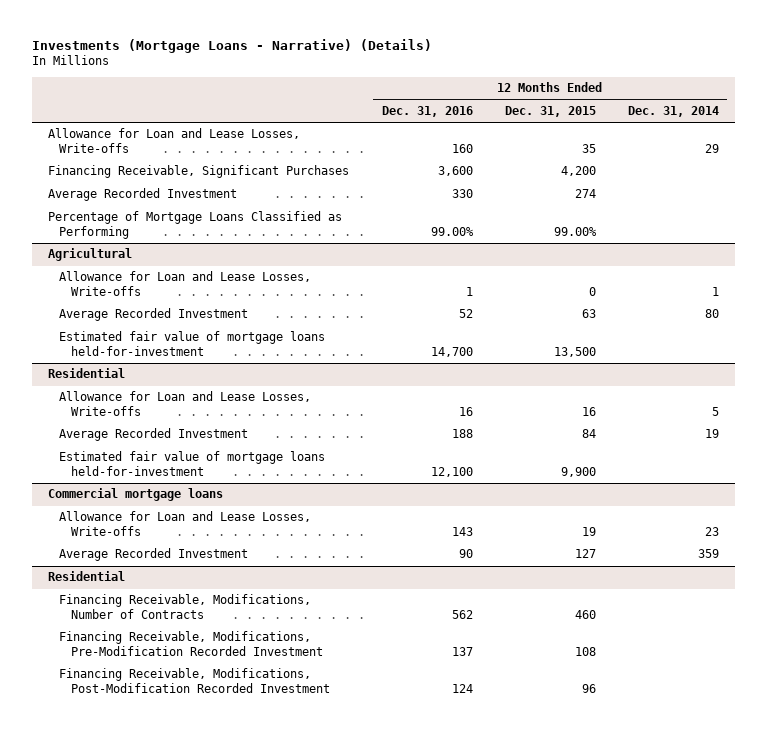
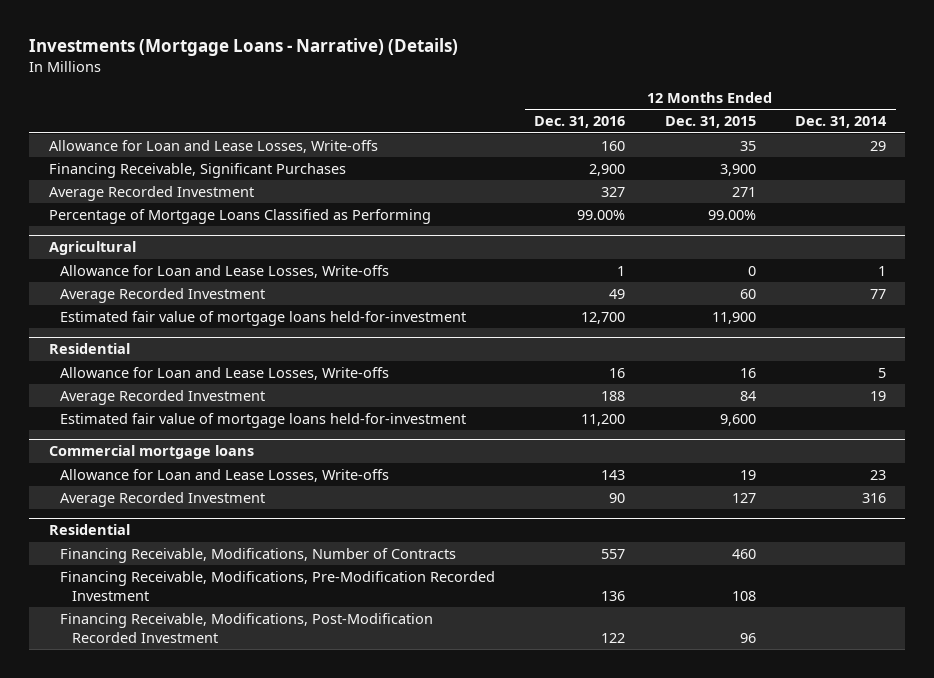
- Financing Receivable, Significant Purchases | 3,600 | 4,200 |
- Average Recorded Investment | 330 | 274 |
+ Financing Receivable, Significant Purchases | 2,900 | 3,900 |
+ Average Recorded Investment | 327 | 271 |
@ Agricultural
- Average Recorded Investment | 52 | 63 | 80
- Estimated fair value of mortgage loans held-for-investment | 14,700 | 13,500 |
+ Average Recorded Investment | 49 | 60 | 77
+ Estimated fair value of mortgage loans held-for-investment | 12,700 | 11,900 |
@ Residential
- Estimated fair value of mortgage loans held-for-investment | 12,100 | 9,900 |
+ Estimated fair value of mortgage loans held-for-investment | 11,200 | 9,600 |
@ Commercial mortgage loans
- Average Recorded Investment | 90 | 127 | 359
+ Average Recorded Investment | 90 | 127 | 316
@ Residential
- Financing Receivable, Modifications, Number of Contracts | 562 | 460 |
- Financing Receivable, Modifications, Pre-Modification Recorded Investment | 137 | 108 |
- Financing Receivable, Modifications, Post-Modification Recorded Investment | 124 | 96 |
+ Financing Receivable, Modifications, Number of Contracts | 557 | 460 |
+ Financing Receivable, Modifications, Pre-Modification Recorded Investment | 136 | 108 |
+ Financing Receivable, Modifications, Post-Modification Recorded Investment | 122 | 96 |

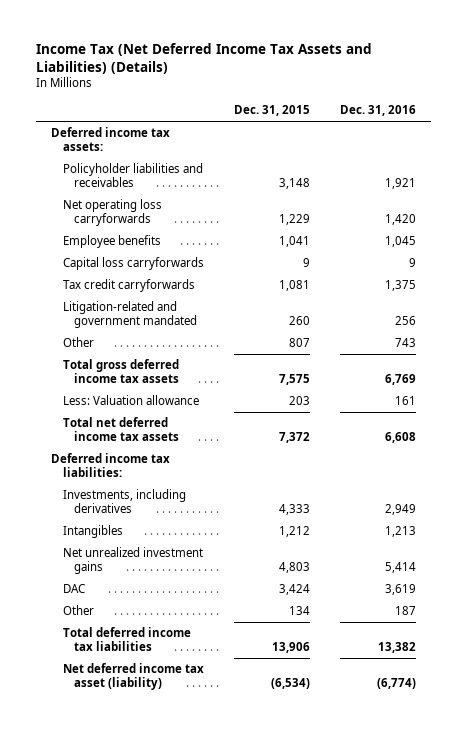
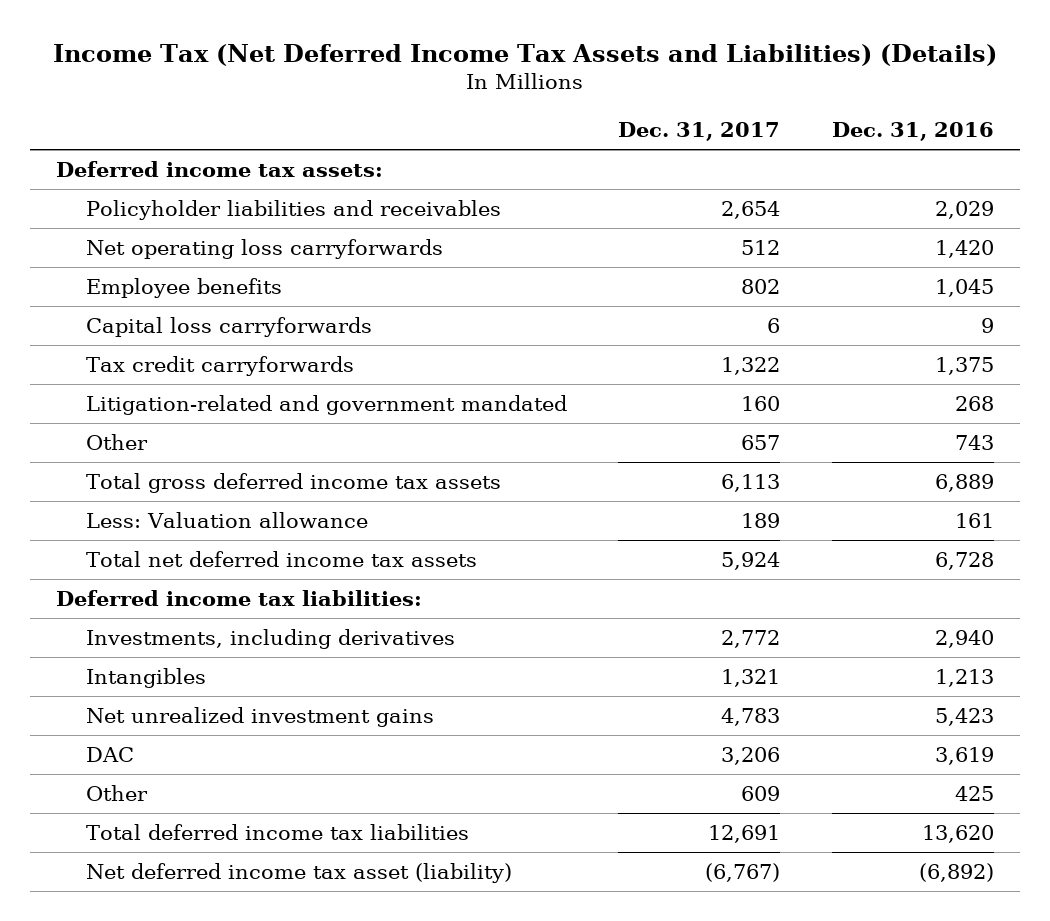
- | Dec. 31, 2015 | Dec. 31, 2016
+ | Dec. 31, 2017 | Dec. 31, 2016
- Policyholder liabilities and receivables | 3,148 | 1,921
+ Policyholder liabilities and receivables | 2,654 | 2,029
- Litigation-related and government mandated | 260 | 256
+ Litigation-related and government mandated | 160 | 268
- Total gross deferred income tax assets | 7,575 | 6,769
+ Total gross deferred income tax assets | 6,113 | 6,889
- Total net deferred income tax assets | 7,372 | 6,608
+ Total net deferred income tax assets | 5,924 | 6,728
- Investments, including derivatives | 4,333 | 2,949
+ Investments, including derivatives | 2,772 | 2,940
- Net unrealized investment gains | 4,803 | 5,414
+ Net unrealized investment gains | 4,783 | 5,423
- Other | 134 | 187
- Total deferred income tax liabilities | 13,906 | 13,382
- Net deferred income tax asset (liability) | (6,534) | (6,774)
+ Other | 609 | 425
+ Total deferred income tax liabilities | 12,691 | 13,620
+ Net deferred income tax asset (liability) | (6,767) | (6,892)

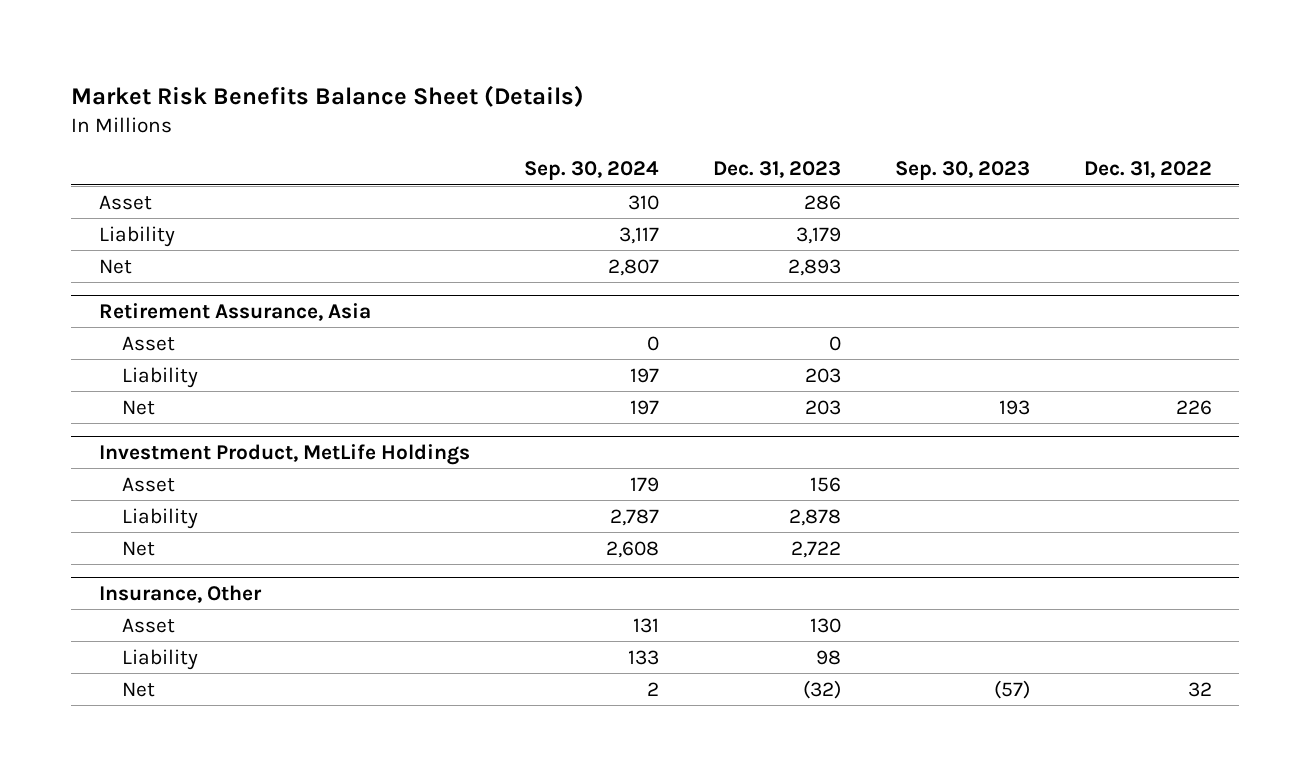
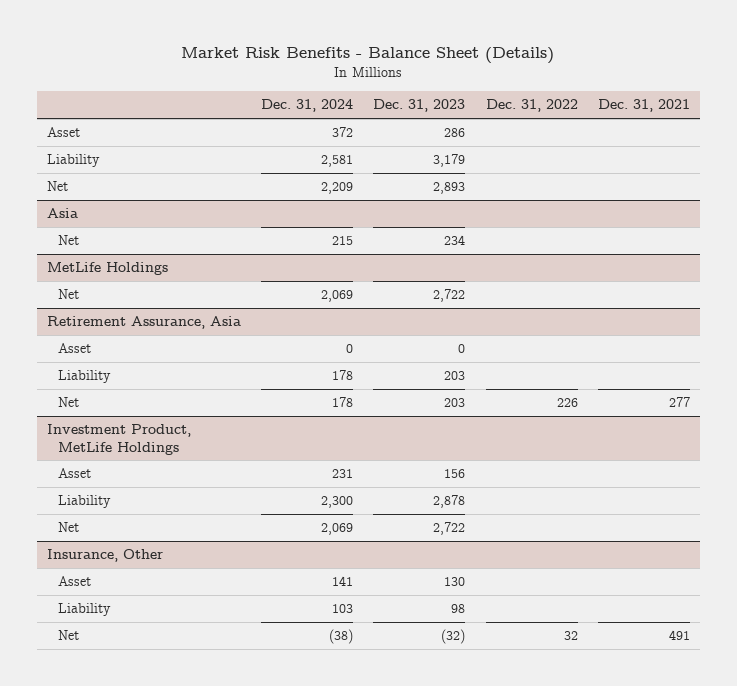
- Market Risk Benefits Balance Sheet (Details)
+ Market Risk Benefits - Balance Sheet (Details)
- | Sep. 30, 2024 | Dec. 31, 2023 | Sep. 30, 2023 | Dec. 31, 2022
+ | Dec. 31, 2024 | Dec. 31, 2023 | Dec. 31, 2022 | Dec. 31, 2021
+ Asia
+ Net | 215 | 234 | |
+ MetLife Holdings
+ Net | 2,069 | 2,722 | |

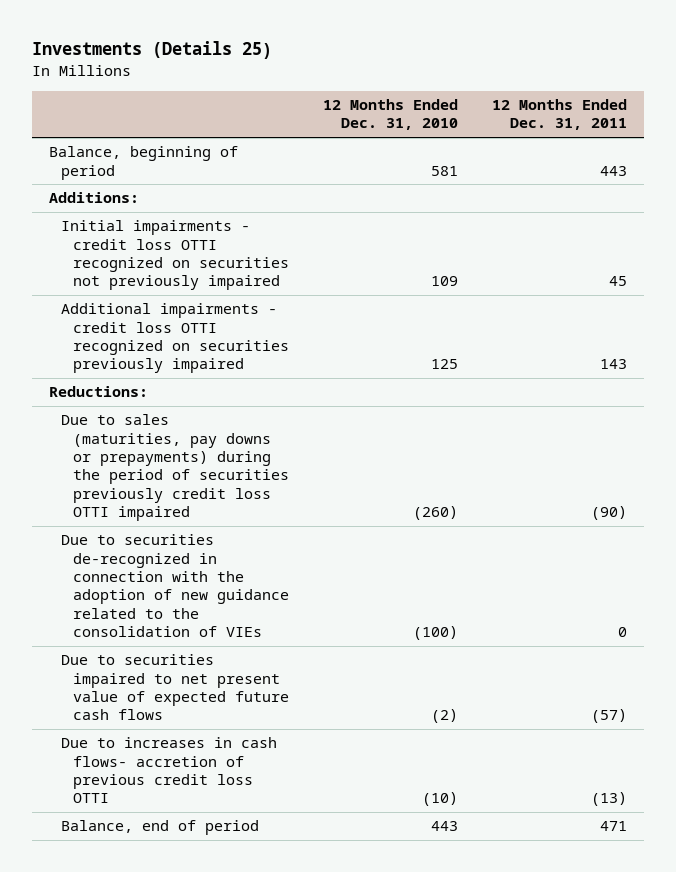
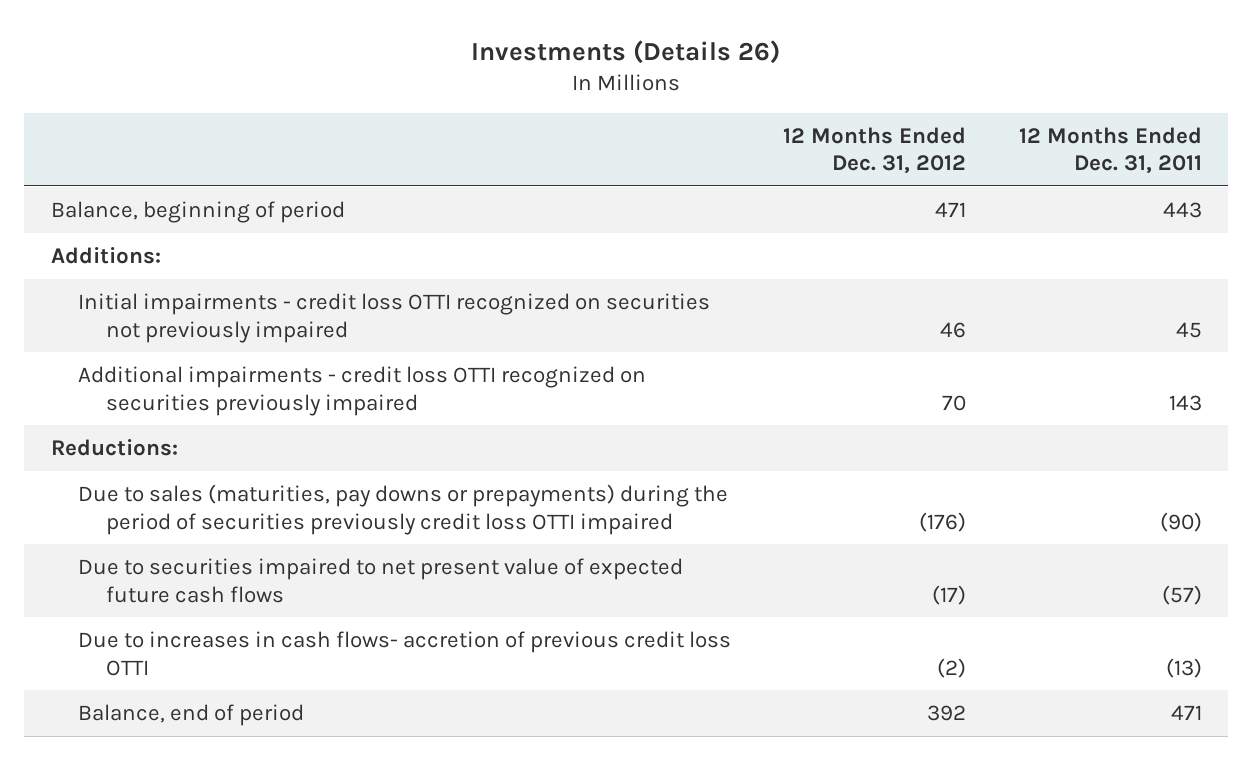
- Investments (Details 25)
+ Investments (Details 26)
- | 12 Months Ended Dec. 31, 2010 | 12 Months Ended Dec. 31, 2011
+ | 12 Months Ended Dec. 31, 2012 | 12 Months Ended Dec. 31, 2011
- Due to securities de-recognized in connection with the adoption of new guidance related to the consolidation of VIEs | (100) | 0

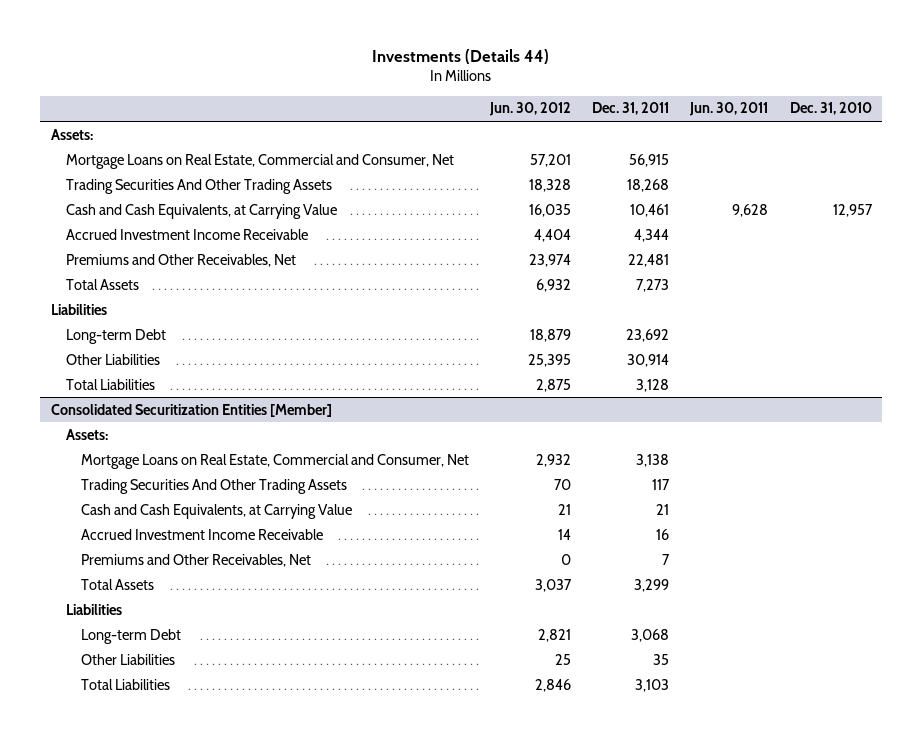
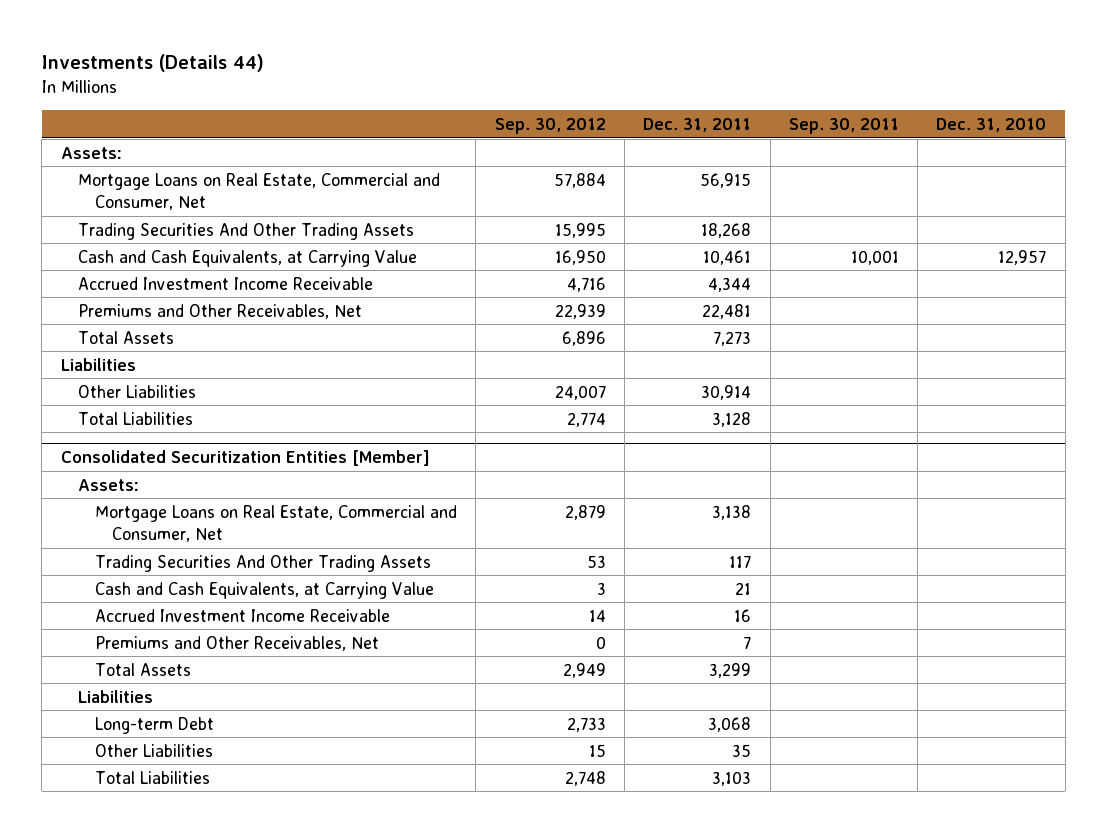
- | Jun. 30, 2012 | Dec. 31, 2011 | Jun. 30, 2011 | Dec. 31, 2010
+ | Sep. 30, 2012 | Dec. 31, 2011 | Sep. 30, 2011 | Dec. 31, 2010
- Long-term Debt | 18,879 | 23,692 | |

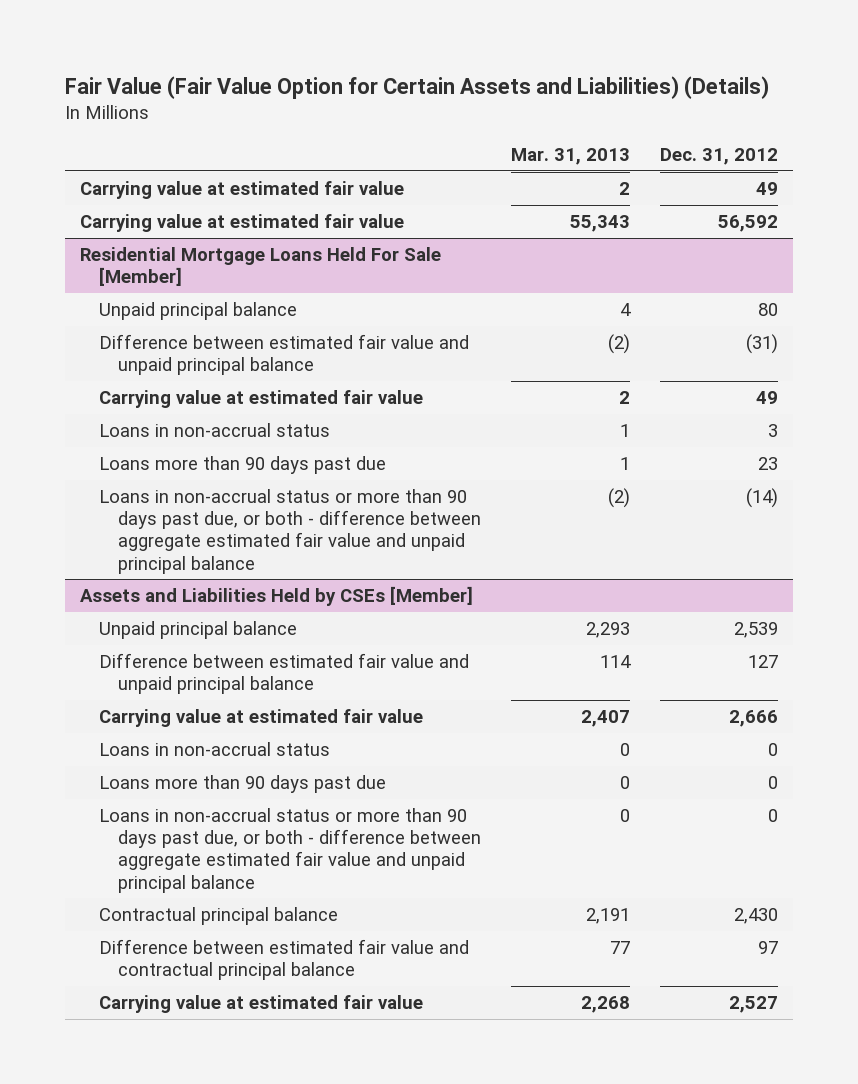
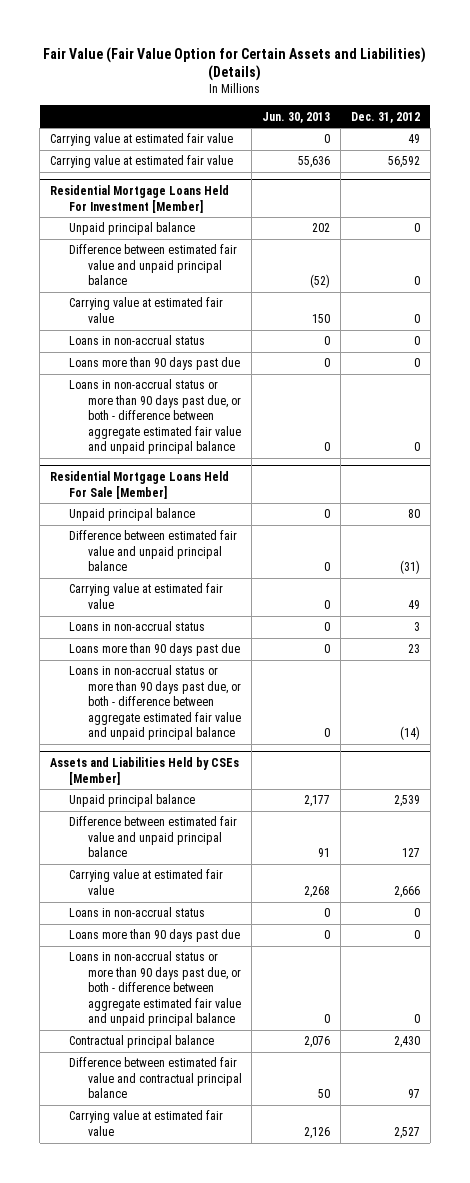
- | Mar. 31, 2013 | Dec. 31, 2012
+ | Jun. 30, 2013 | Dec. 31, 2012
+ Residential Mortgage Loans Held For Investment [Member]
+ Unpaid principal balance | 202 | 0
+ Difference between estimated fair value and unpaid principal balance | (52) | 0
+ Carrying value at estimated fair value | 150 | 0
+ Loans in non-accrual status | 0 | 0
+ Loans more than 90 days past due | 0 | 0
+ Loans in non-accrual status or more than 90 days past due, or both - difference between aggregate estimated fair value and unpaid principal balance | 0 | 0

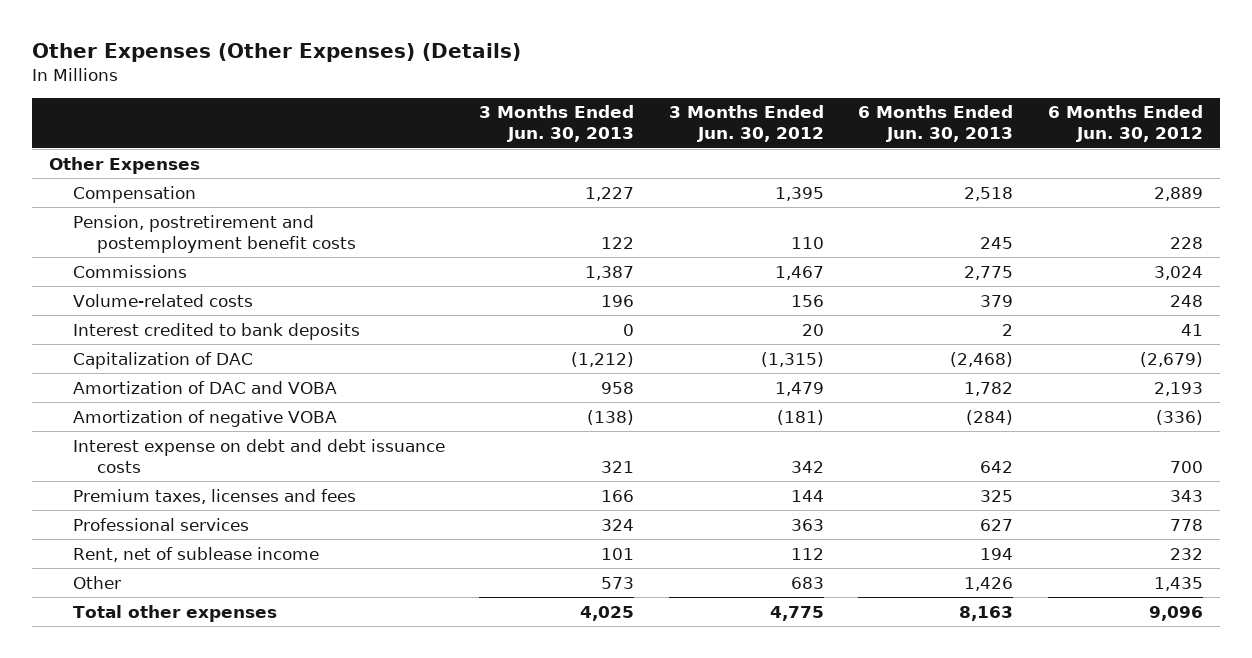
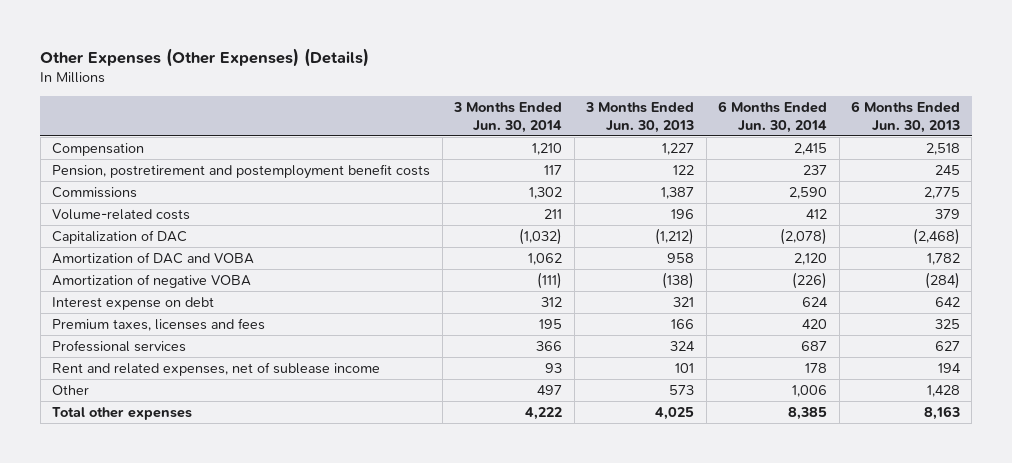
- | 3 Months Ended Jun. 30, 2013 | 3 Months Ended Jun. 30, 2012 | 6 Months Ended Jun. 30, 2013 | 6 Months Ended Jun. 30, 2012
+ | 3 Months Ended Jun. 30, 2014 | 3 Months Ended Jun. 30, 2013 | 6 Months Ended Jun. 30, 2014 | 6 Months Ended Jun. 30, 2013
- Other Expenses
- Interest credited to bank deposits | 0 | 20 | 2 | 41
- Interest expense on debt and debt issuance costs | 321 | 342 | 642 | 700
+ Interest expense on debt | 312 | 321 | 624 | 642
- Rent, net of sublease income | 101 | 112 | 194 | 232
- Other | 573 | 683 | 1,426 | 1,435
+ Rent and related expenses, net of sublease income | 93 | 101 | 178 | 194
+ Other | 497 | 573 | 1,006 | 1,428

